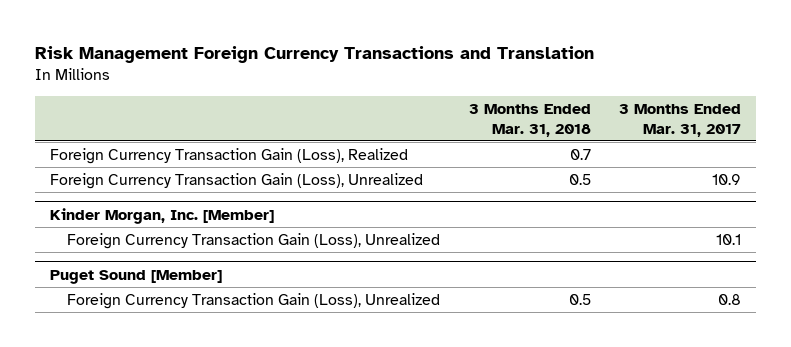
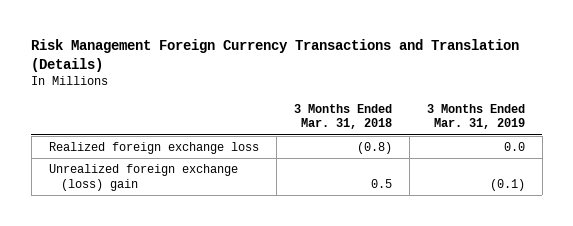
- Risk Management Foreign Currency Transactions and Translation
+ Risk Management Foreign Currency Transactions and Translation (Details)
- | 3 Months Ended Mar. 31, 2018 | 3 Months Ended Mar. 31, 2017
+ | 3 Months Ended Mar. 31, 2018 | 3 Months Ended Mar. 31, 2019
- Foreign Currency Transaction Gain (Loss), Realized | 0.7 |
- Foreign Currency Transaction Gain (Loss), Unrealized | 0.5 | 10.9
- Kinder Morgan, Inc. [Member]
- Foreign Currency Transaction Gain (Loss), Unrealized | | 10.1
- Puget Sound [Member]
- Foreign Currency Transaction Gain (Loss), Unrealized | 0.5 | 0.8
+ Realized foreign exchange loss | (0.8) | 0.0
+ Unrealized foreign exchange (loss) gain | 0.5 | (0.1)

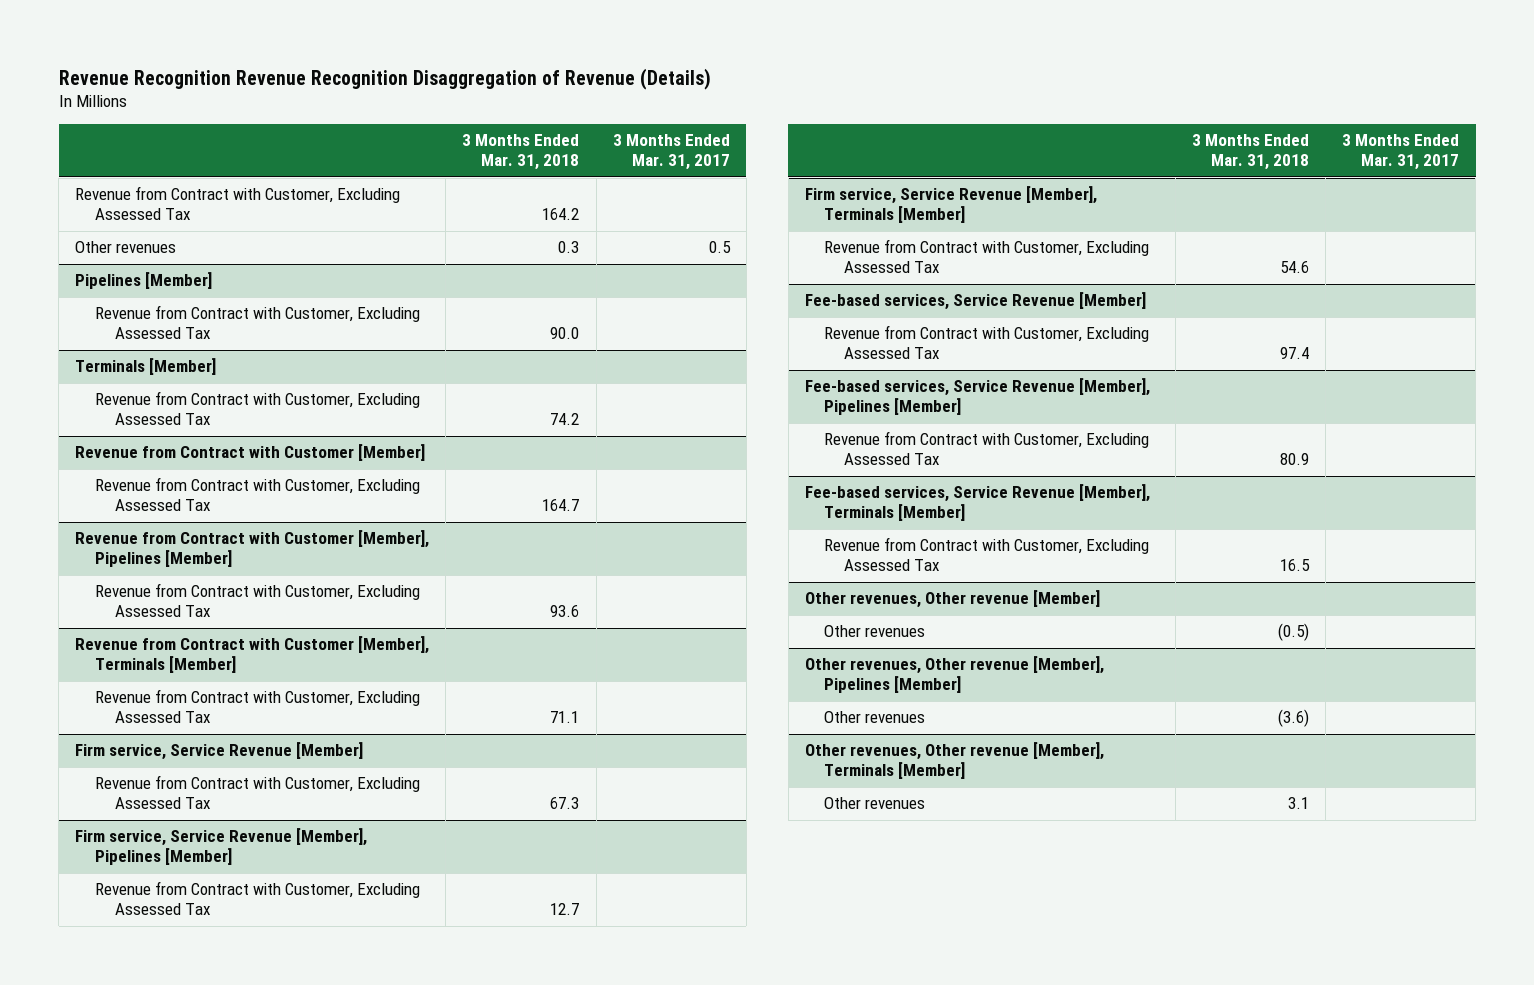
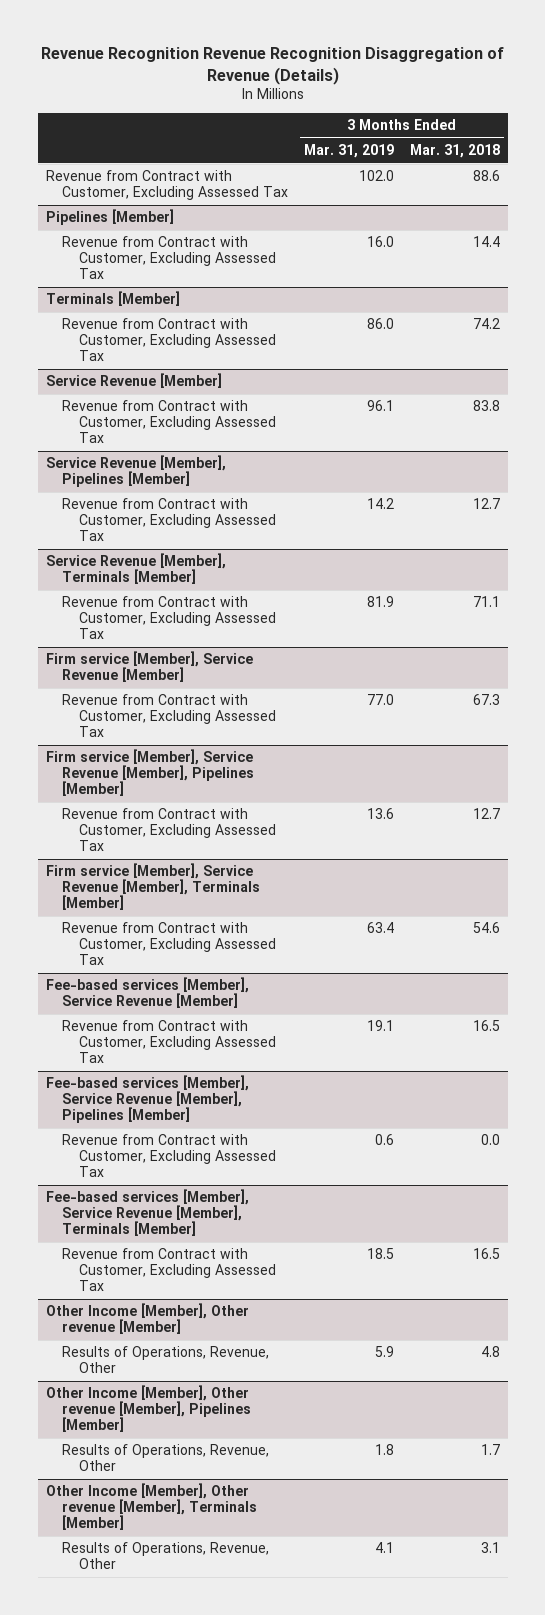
- | 3 Months Ended Mar. 31, 2018 | 3 Months Ended Mar. 31, 2017
+ | 3 Months Ended Mar. 31, 2019 | 3 Months Ended Mar. 31, 2018
- Revenue from Contract with Customer, Excluding Assessed Tax | 164.2 |
- Other revenues | 0.3 | 0.5
+ Revenue from Contract with Customer, Excluding Assessed Tax | 102.0 | 88.6
@ Pipelines [Member]
- Revenue from Contract with Customer, Excluding Assessed Tax | 90.0 |
+ Revenue from Contract with Customer, Excluding Assessed Tax | 16.0 | 14.4
- Revenue from Contract with Customer [Member]
- Revenue from Contract with Customer, Excluding Assessed Tax | 164.7 |
- Revenue from Contract with Customer [Member], Pipelines [Member]
- Revenue from Contract with Customer, Excluding Assessed Tax | 93.6 |
- Revenue from Contract with Customer [Member], Terminals [Member]
+ Service Revenue [Member]
+ Revenue from Contract with Customer, Excluding Assessed Tax | 96.1 | 83.8
+ Service Revenue [Member], Pipelines [Member]
+ Revenue from Contract with Customer, Excluding Assessed Tax | 14.2 | 12.7
+ Service Revenue [Member], Terminals [Member]
- Firm service, Service Revenue [Member]
+ Firm service [Member], Service Revenue [Member]
- Firm service, Service Revenue [Member], Pipelines [Member]
+ Firm service [Member], Service Revenue [Member], Pipelines [Member]
- Firm service, Service Revenue [Member], Terminals [Member]
+ Firm service [Member], Service Revenue [Member], Terminals [Member]
- Fee-based services, Service Revenue [Member]
- Revenue from Contract with Customer, Excluding Assessed Tax | 97.4 |
- Fee-based services, Service Revenue [Member], Pipelines [Member]
- Revenue from Contract with Customer, Excluding Assessed Tax | 80.9 |
- Fee-based services, Service Revenue [Member], Terminals [Member]
+ Fee-based services [Member], Service Revenue [Member]
- Other revenues, Other revenue [Member]
- Other revenues | (0.5) |
- Other revenues, Other revenue [Member], Pipelines [Member]
- Other revenues | (3.6) |
- Other revenues, Other revenue [Member], Terminals [Member]
- Other revenues | 3.1 |
+ Fee-based services [Member], Service Revenue [Member], Pipelines [Member]
+ Revenue from Contract with Customer, Excluding Assessed Tax | 0.6 | 0.0
+ Fee-based services [Member], Service Revenue [Member], Terminals [Member]
+ Revenue from Contract with Customer, Excluding Assessed Tax | 18.5 | 16.5
+ Other Income [Member], Other revenue [Member]
+ Results of Operations, Revenue, Other | 5.9 | 4.8
+ Other Income [Member], Other revenue [Member], Pipelines [Member]
+ Results of Operations, Revenue, Other | 1.8 | 1.7
+ Other Income [Member], Other revenue [Member], Terminals [Member]
+ Results of Operations, Revenue, Other | 4.1 | 3.1

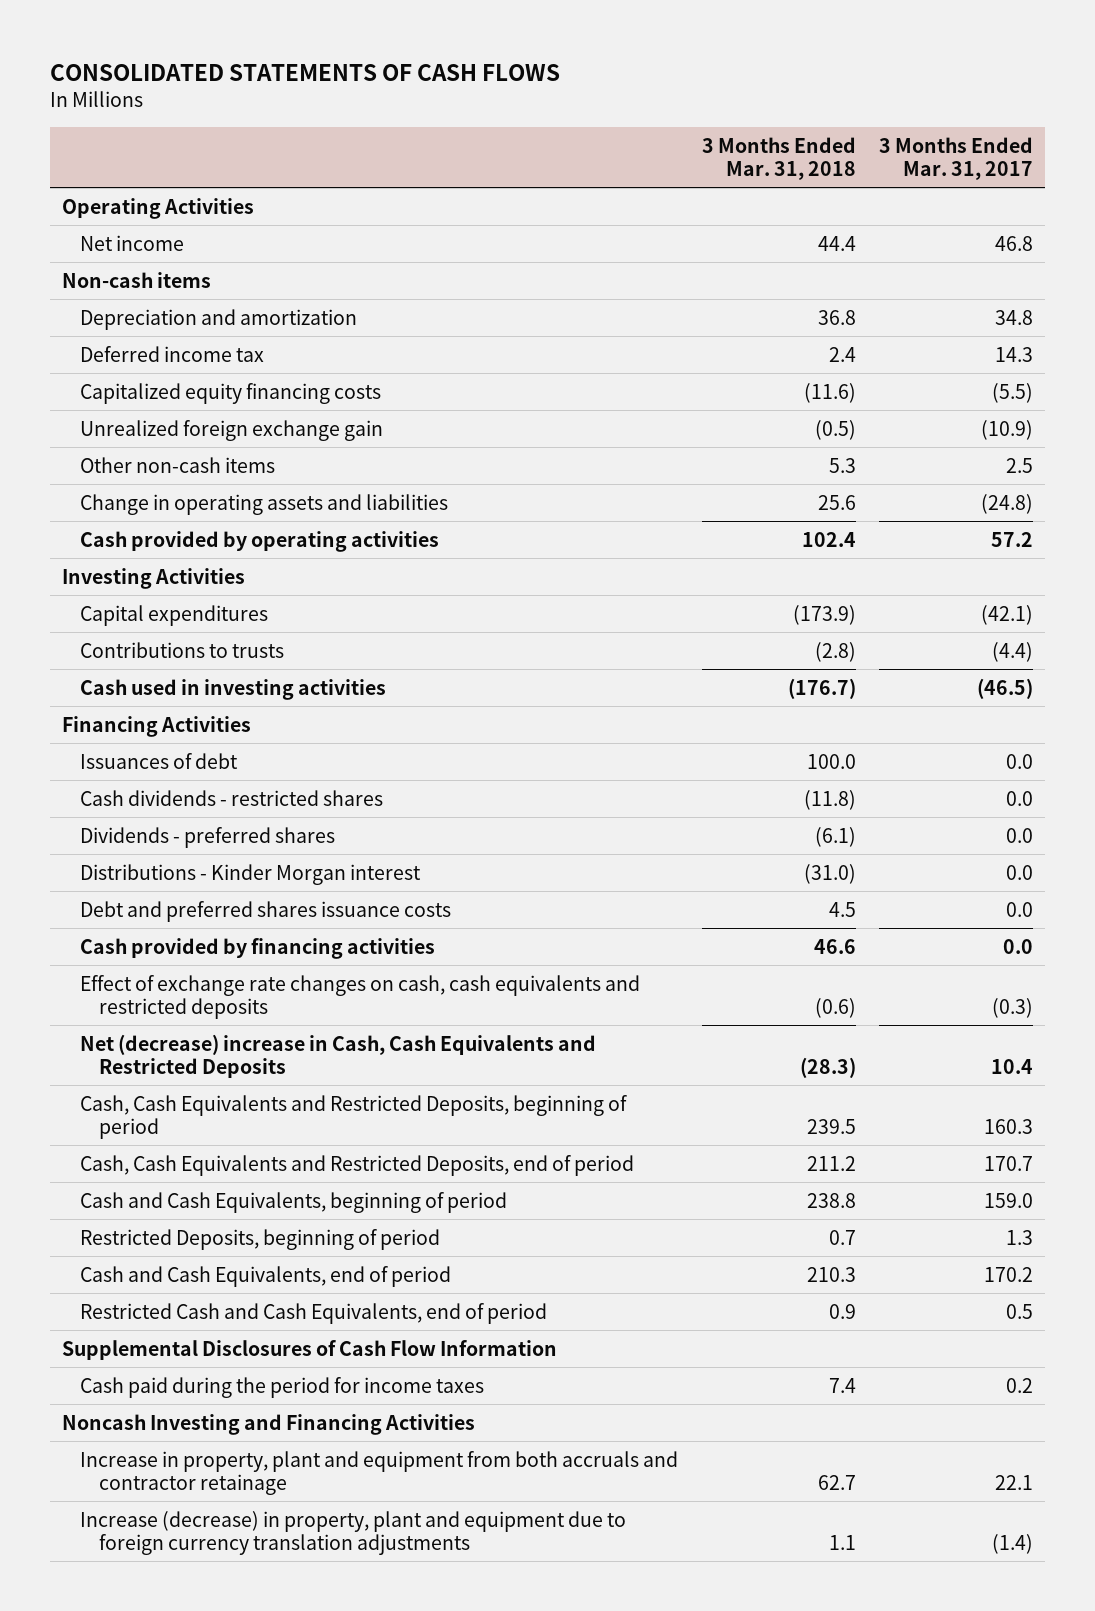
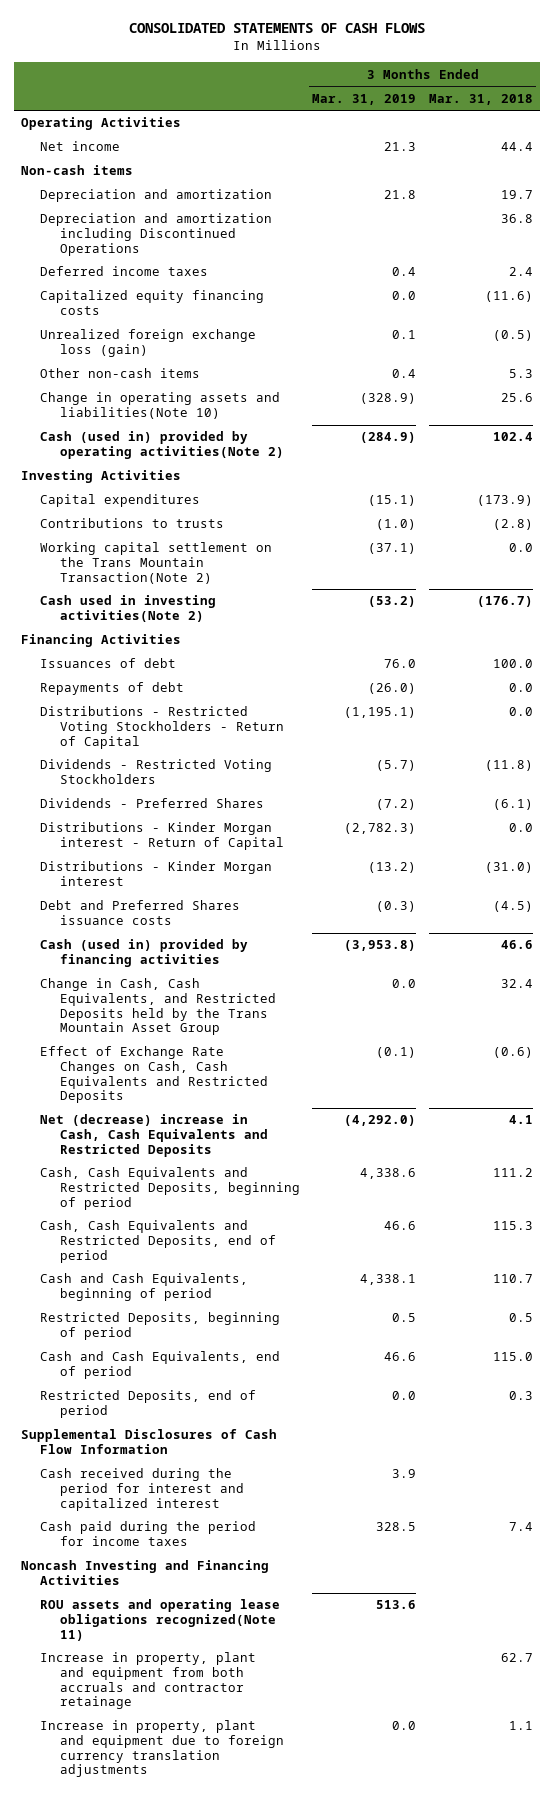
- | 3 Months Ended Mar. 31, 2018 | 3 Months Ended Mar. 31, 2017
+ | 3 Months Ended Mar. 31, 2019 | 3 Months Ended Mar. 31, 2018
- Depreciation and amortization | 36.8 | 34.8
- Deferred income tax | 2.4 | 14.3
+ Depreciation and amortization | 21.8 | 19.7
+ Depreciation and amortization including Discontinued Operations | | 36.8
+ Deferred income taxes | 0.4 | 2.4
- Unrealized foreign exchange gain | (0.5) | (10.9)
+ Unrealized foreign exchange loss (gain) | 0.1 | (0.5)
- Change in operating assets and liabilities | 25.6 | (24.8)
- Cash provided by operating activities | 102.4 | 57.2
+ Change in operating assets and liabilities(Note 10) | (328.9) | 25.6
+ Cash (used in) provided by operating activities(Note 2) | (284.9) | 102.4
- Cash used in investing activities | (176.7) | (46.5)
+ Working capital settlement on the Trans Mountain Transaction(Note 2) | (37.1) | 0.0
+ Cash used in investing activities(Note 2) | (53.2) | (176.7)
- Cash dividends - restricted shares | (11.8) | 0.0
- Dividends - preferred shares | (6.1) | 0.0
+ Repayments of debt | (26.0) | 0.0
+ Distributions - Restricted Voting Stockholders - Return of Capital | (1,195.1) | 0.0
+ Dividends - Restricted Voting Stockholders | (5.7) | (11.8)
+ Dividends - Preferred Shares | (7.2) | (6.1)
+ Distributions - Kinder Morgan interest - Return of Capital | (2,782.3) | 0.0
- Debt and preferred shares issuance costs | 4.5 | 0.0
- Cash provided by financing activities | 46.6 | 0.0
- Effect of exchange rate changes on cash, cash equivalents and restricted deposits | (0.6) | (0.3)
- Net (decrease) increase in Cash, Cash Equivalents and Restricted Deposits | (28.3) | 10.4
- Cash, Cash Equivalents and Restricted Deposits, beginning of period | 239.5 | 160.3
- Cash, Cash Equivalents and Restricted Deposits, end of period | 211.2 | 170.7
- Cash and Cash Equivalents, beginning of period | 238.8 | 159.0
- Restricted Deposits, beginning of period | 0.7 | 1.3
- Cash and Cash Equivalents, end of period | 210.3 | 170.2
- Restricted Cash and Cash Equivalents, end of period | 0.9 | 0.5
+ Debt and Preferred Shares issuance costs | (0.3) | (4.5)
+ Cash (used in) provided by financing activities | (3,953.8) | 46.6
+ Change in Cash, Cash Equivalents, and Restricted Deposits held by the Trans Mountain Asset Group | 0.0 | 32.4
+ Effect of Exchange Rate Changes on Cash, Cash Equivalents and Restricted Deposits | (0.1) | (0.6)
+ Net (decrease) increase in Cash, Cash Equivalents and Restricted Deposits | (4,292.0) | 4.1
+ Cash, Cash Equivalents and Restricted Deposits, beginning of period | 4,338.6 | 111.2
+ Cash, Cash Equivalents and Restricted Deposits, end of period | 46.6 | 115.3
+ Cash and Cash Equivalents, beginning of period | 4,338.1 | 110.7
+ Restricted Deposits, beginning of period | 0.5 | 0.5
+ Cash and Cash Equivalents, end of period | 46.6 | 115.0
+ Restricted Deposits, end of period | 0.0 | 0.3
+ Cash received during the period for interest and capitalized interest | 3.9 |
+ ROU assets and operating lease obligations recognized(Note 11) | 513.6 |
- Increase (decrease) in property, plant and equipment due to foreign currency translation adjustments | 1.1 | (1.4)
+ Increase in property, plant and equipment due to foreign currency translation adjustments | 0.0 | 1.1

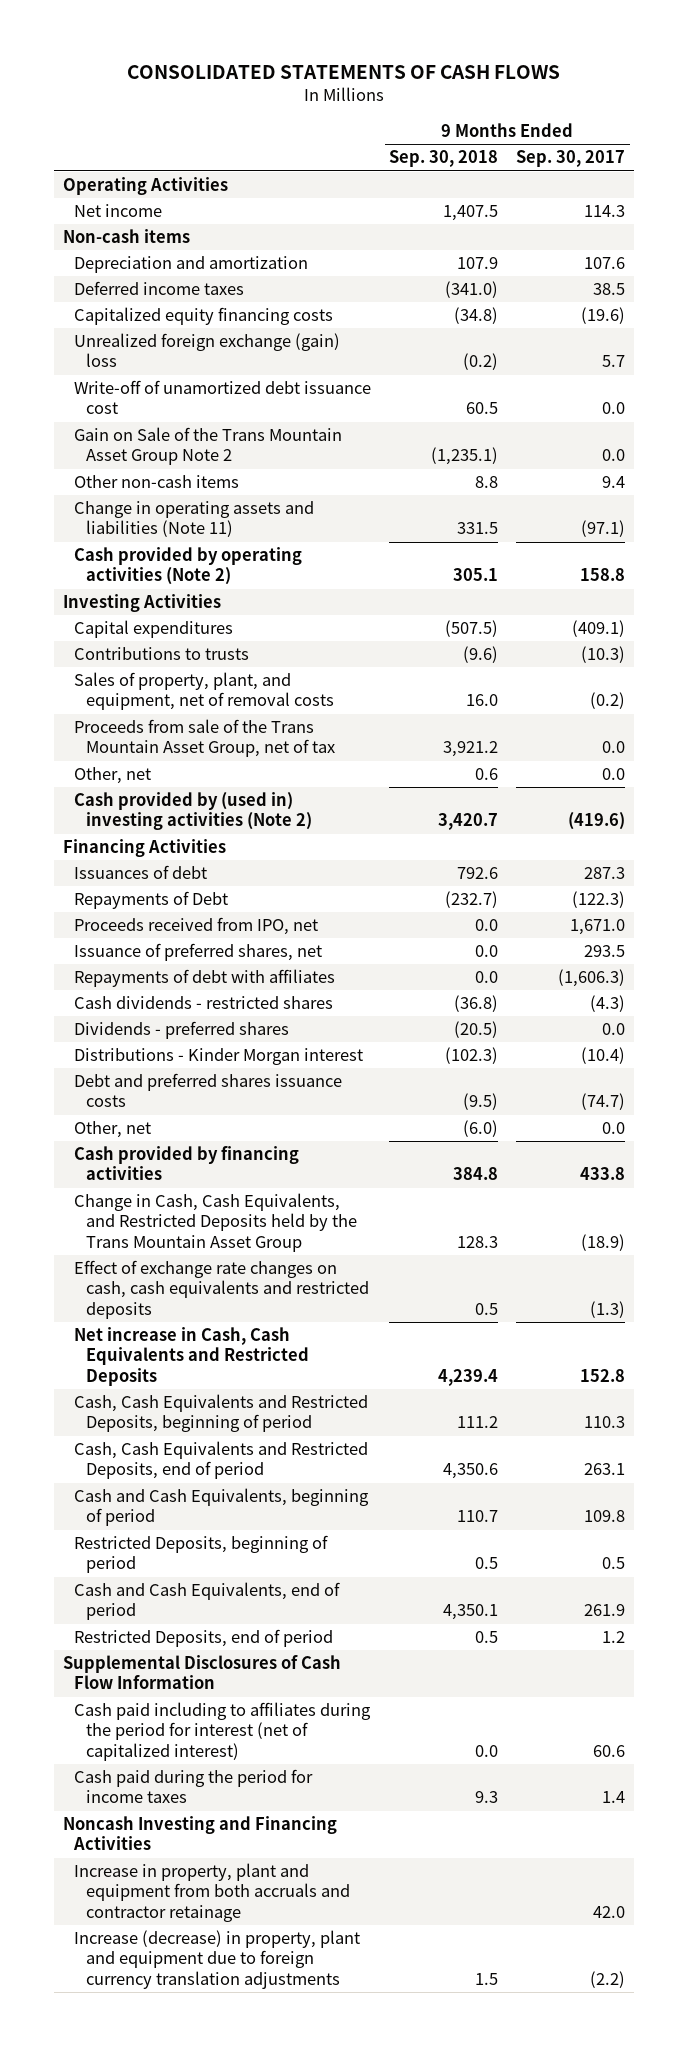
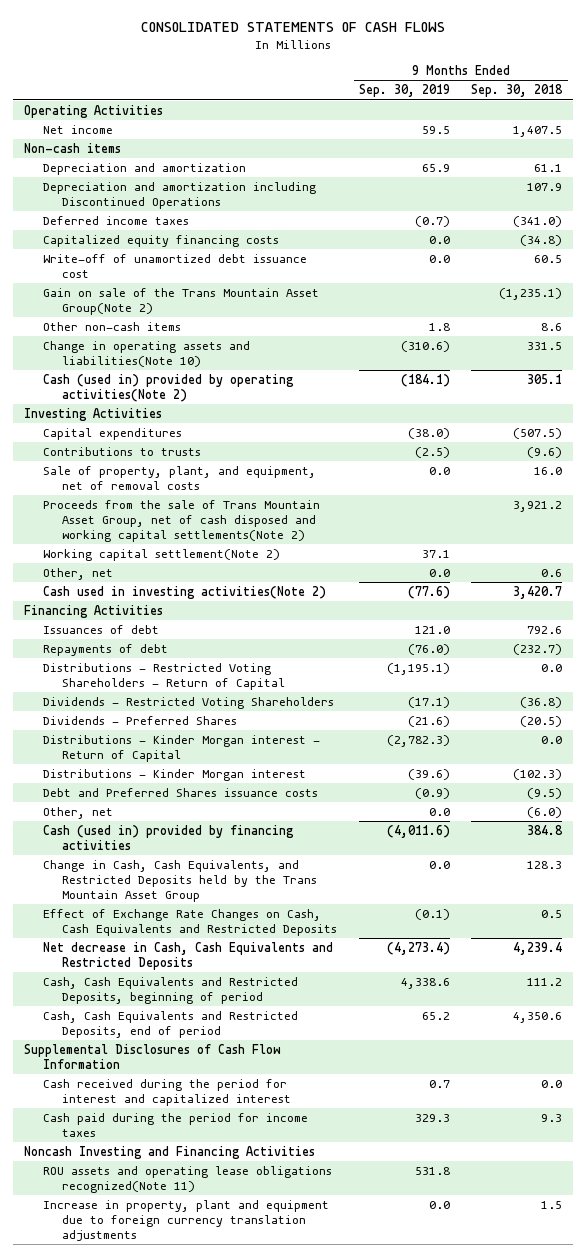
- | 9 Months Ended Sep. 30, 2018 | 9 Months Ended Sep. 30, 2017
+ | 9 Months Ended Sep. 30, 2019 | 9 Months Ended Sep. 30, 2018
- Depreciation and amortization | 107.9 | 107.6
+ Depreciation and amortization | 65.9 | 61.1
+ Depreciation and amortization including Discontinued Operations | | 107.9
- Unrealized foreign exchange (gain) loss | (0.2) | 5.7
- Gain on Sale of the Trans Mountain Asset Group Note 2 | (1,235.1) | 0.0
- Other non-cash items | 8.8 | 9.4
- Change in operating assets and liabilities (Note 11) | 331.5 | (97.1)
- Cash provided by operating activities (Note 2) | 305.1 | 158.8
+ Gain on sale of the Trans Mountain Asset Group(Note 2) | | (1,235.1)
+ Other non-cash items | 1.8 | 8.6
+ Change in operating assets and liabilities(Note 10) | (310.6) | 331.5
+ Cash (used in) provided by operating activities(Note 2) | (184.1) | 305.1
- Sales of property, plant, and equipment, net of removal costs | 16.0 | (0.2)
- Proceeds from sale of the Trans Mountain Asset Group, net of tax | 3,921.2 | 0.0
+ Sale of property, plant, and equipment, net of removal costs | 0.0 | 16.0
+ Proceeds from the sale of Trans Mountain Asset Group, net of cash disposed and working capital settlements(Note 2) | | 3,921.2
+ Working capital settlement(Note 2) | 37.1 |
- Cash provided by (used in) investing activities (Note 2) | 3,420.7 | (419.6)
+ Cash used in investing activities(Note 2) | (77.6) | 3,420.7
- Repayments of Debt | (232.7) | (122.3)
- Proceeds received from IPO, net | 0.0 | 1,671.0
- Issuance of preferred shares, net | 0.0 | 293.5
- Repayments of debt with affiliates | 0.0 | (1,606.3)
- Cash dividends - restricted shares | (36.8) | (4.3)
- Dividends - preferred shares | (20.5) | 0.0
+ Repayments of debt | (76.0) | (232.7)
+ Distributions - Restricted Voting Shareholders - Return of Capital | (1,195.1) | 0.0
+ Dividends - Restricted Voting Shareholders | (17.1) | (36.8)
+ Dividends - Preferred Shares | (21.6) | (20.5)
+ Distributions - Kinder Morgan interest - Return of Capital | (2,782.3) | 0.0
- Debt and preferred shares issuance costs | (9.5) | (74.7)
+ Debt and Preferred Shares issuance costs | (0.9) | (9.5)
- Cash provided by financing activities | 384.8 | 433.8
+ Cash (used in) provided by financing activities | (4,011.6) | 384.8
- Effect of exchange rate changes on cash, cash equivalents and restricted deposits | 0.5 | (1.3)
- Net increase in Cash, Cash Equivalents and Restricted Deposits | 4,239.4 | 152.8
+ Effect of Exchange Rate Changes on Cash, Cash Equivalents and Restricted Deposits | (0.1) | 0.5
+ Net decrease in Cash, Cash Equivalents and Restricted Deposits | (4,273.4) | 4,239.4
- Cash and Cash Equivalents, beginning of period | 110.7 | 109.8
- Restricted Deposits, beginning of period | 0.5 | 0.5
- Cash and Cash Equivalents, end of period | 4,350.1 | 261.9
- Restricted Deposits, end of period | 0.5 | 1.2
- Cash paid including to affiliates during the period for interest (net of capitalized interest) | 0.0 | 60.6
+ Cash received during the period for interest and capitalized interest | 0.7 | 0.0
- Increase in property, plant and equipment from both accruals and contractor retainage | | 42.0
- Increase (decrease) in property, plant and equipment due to foreign currency translation adjustments | 1.5 | (2.2)
+ ROU assets and operating lease obligations recognized(Note 11) | 531.8 |
+ Increase in property, plant and equipment due to foreign currency translation adjustments | 0.0 | 1.5

